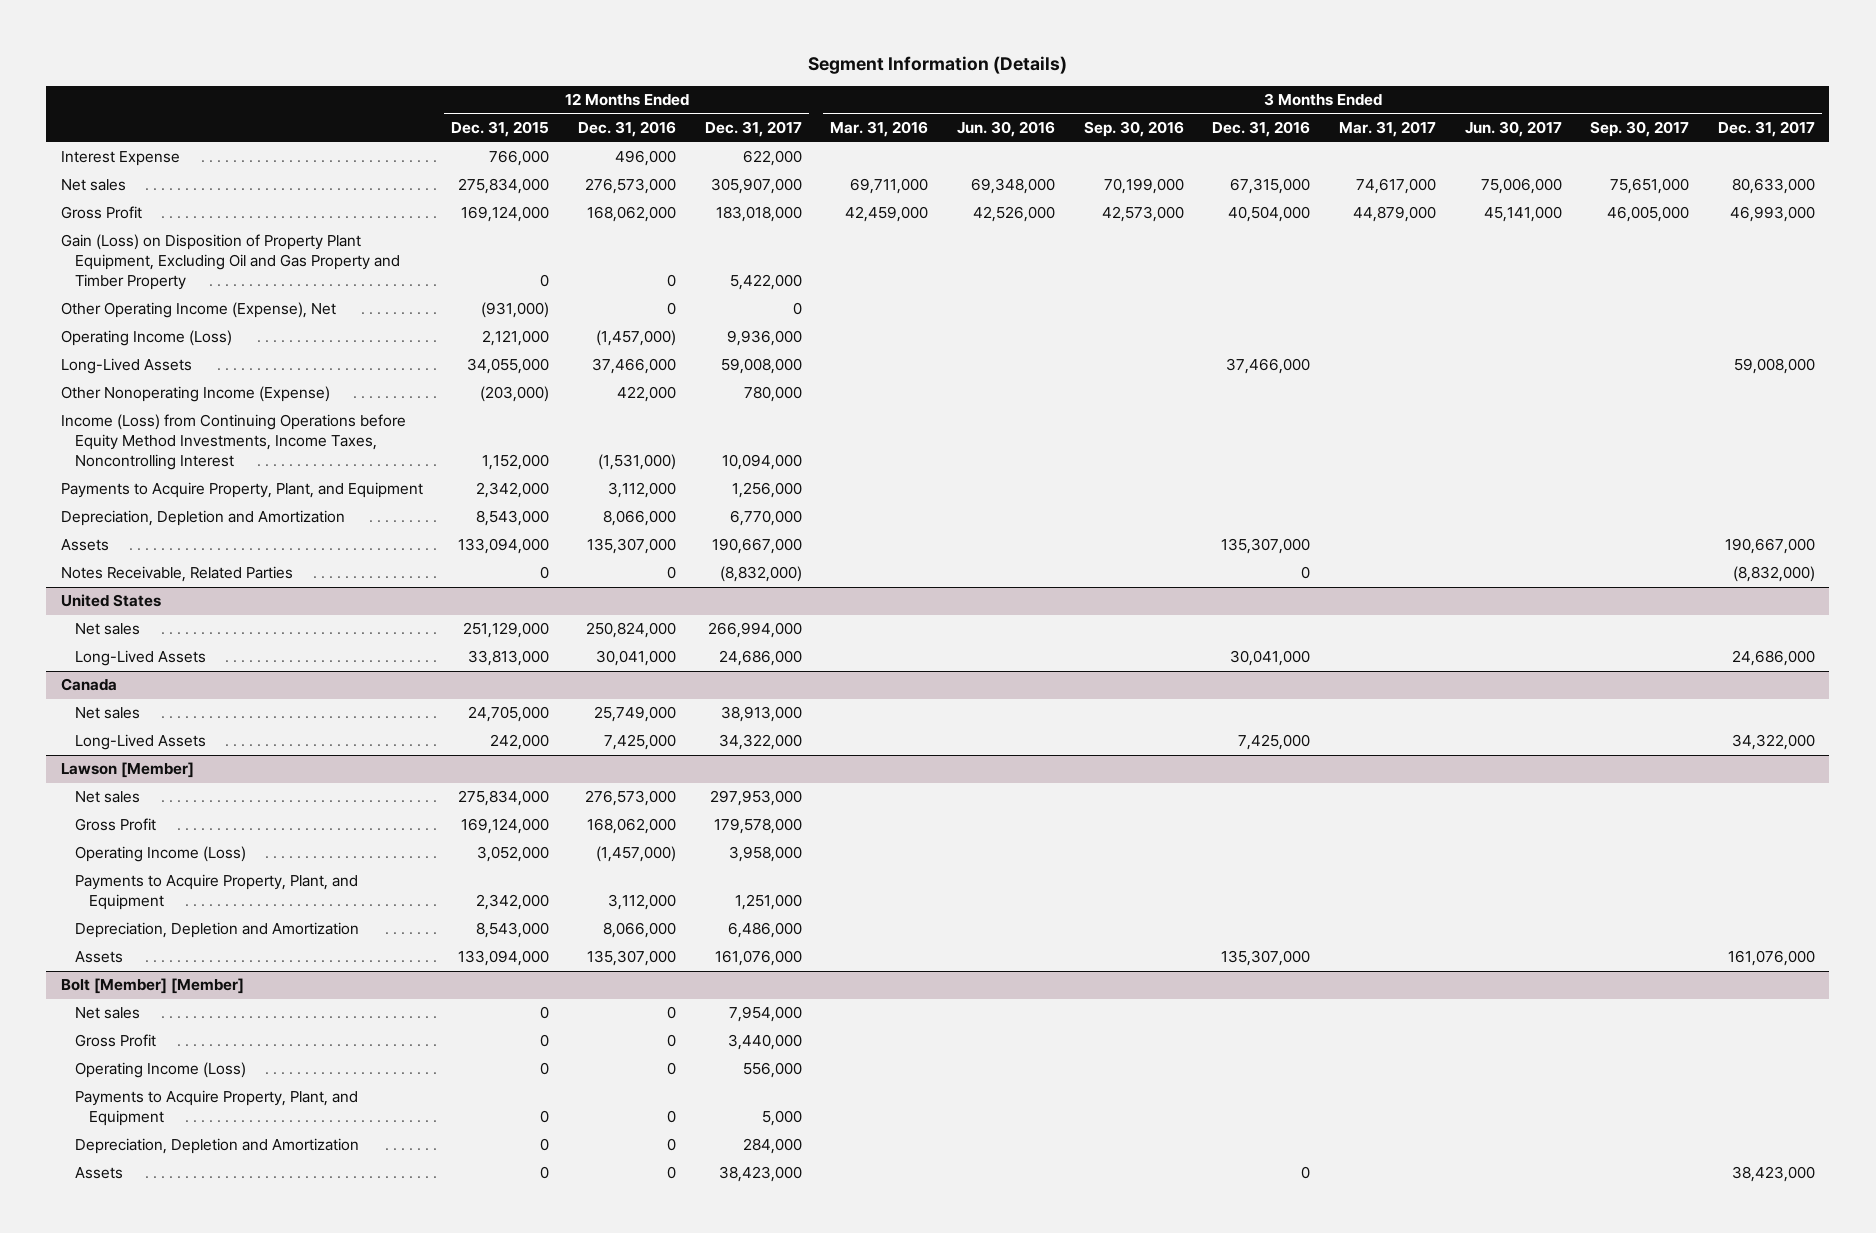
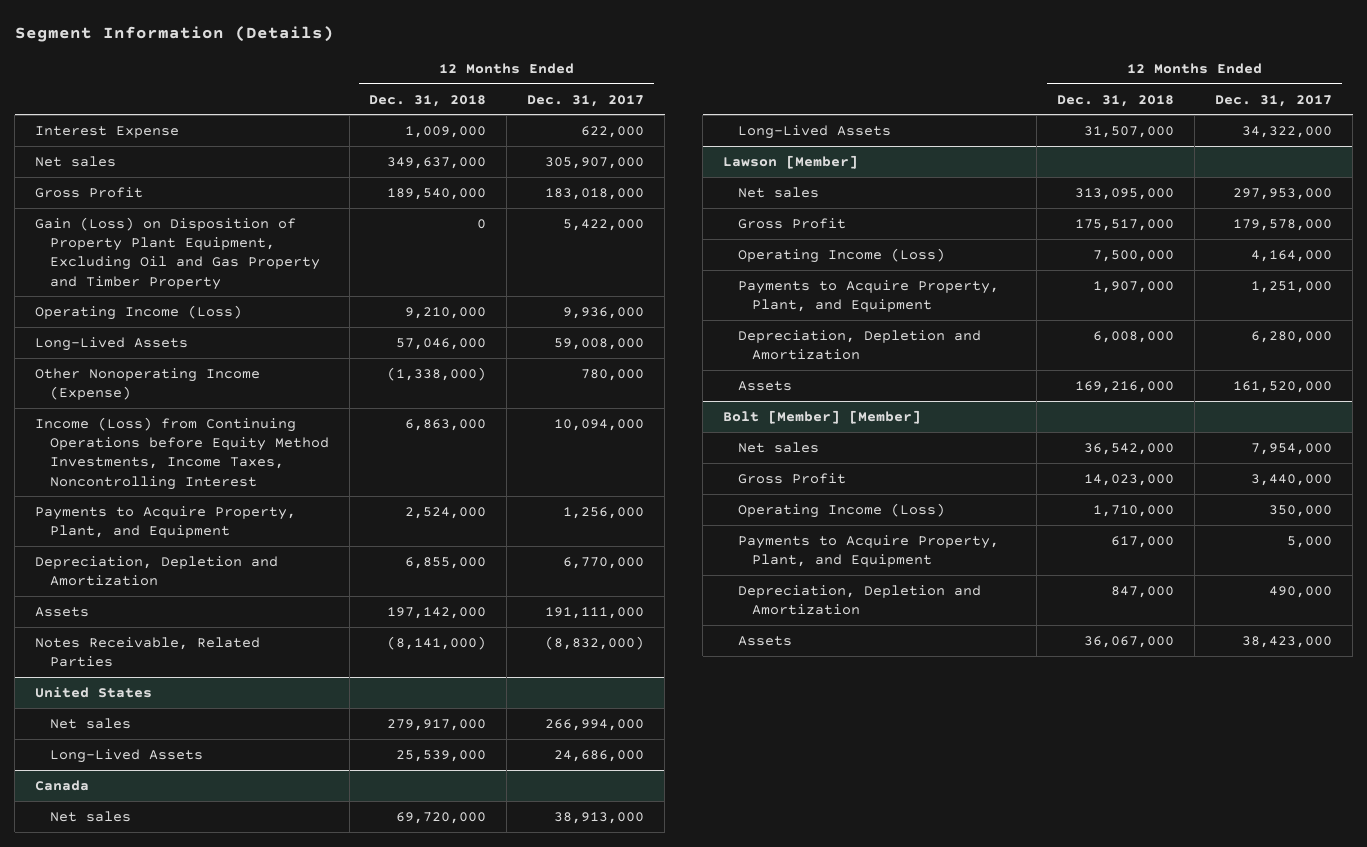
- | 12 Months Ended Dec. 31, 2015 | 12 Months Ended Dec. 31, 2016 | 12 Months Ended Dec. 31, 2017 | 3 Months Ended Mar. 31, 2016 | 3 Months Ended Jun. 30, 2016 | 3 Months Ended Sep. 30, 2016 | 3 Months Ended Dec. 31, 2016 | 3 Months Ended Mar. 31, 2017 | 3 Months Ended Jun. 30, 2017 | 3 Months Ended Sep. 30, 2017 | 3 Months Ended Dec. 31, 2017
+ | 12 Months Ended Dec. 31, 2018 | 12 Months Ended Dec. 31, 2017
- Other Operating Income (Expense), Net | (931,000) | 0 | 0 | | | | | | | |
- Assets | 133,094,000 | 135,307,000 | 190,667,000 | | | | 135,307,000 | | | | 190,667,000
+ Assets | 197,142,000 | 191,111,000
@ Lawson [Member]
- Operating Income (Loss) | 3,052,000 | (1,457,000) | 3,958,000 | | | | | | | |
+ Operating Income (Loss) | 7,500,000 | 4,164,000
- Depreciation, Depletion and Amortization | 8,543,000 | 8,066,000 | 6,486,000 | | | | | | | |
- Assets | 133,094,000 | 135,307,000 | 161,076,000 | | | | 135,307,000 | | | | 161,076,000
+ Depreciation, Depletion and Amortization | 6,008,000 | 6,280,000
+ Assets | 169,216,000 | 161,520,000
@ Bolt [Member] [Member]
- Operating Income (Loss) | 0 | 0 | 556,000 | | | | | | | |
+ Operating Income (Loss) | 1,710,000 | 350,000
- Depreciation, Depletion and Amortization | 0 | 0 | 284,000 | | | | | | | |
+ Depreciation, Depletion and Amortization | 847,000 | 490,000

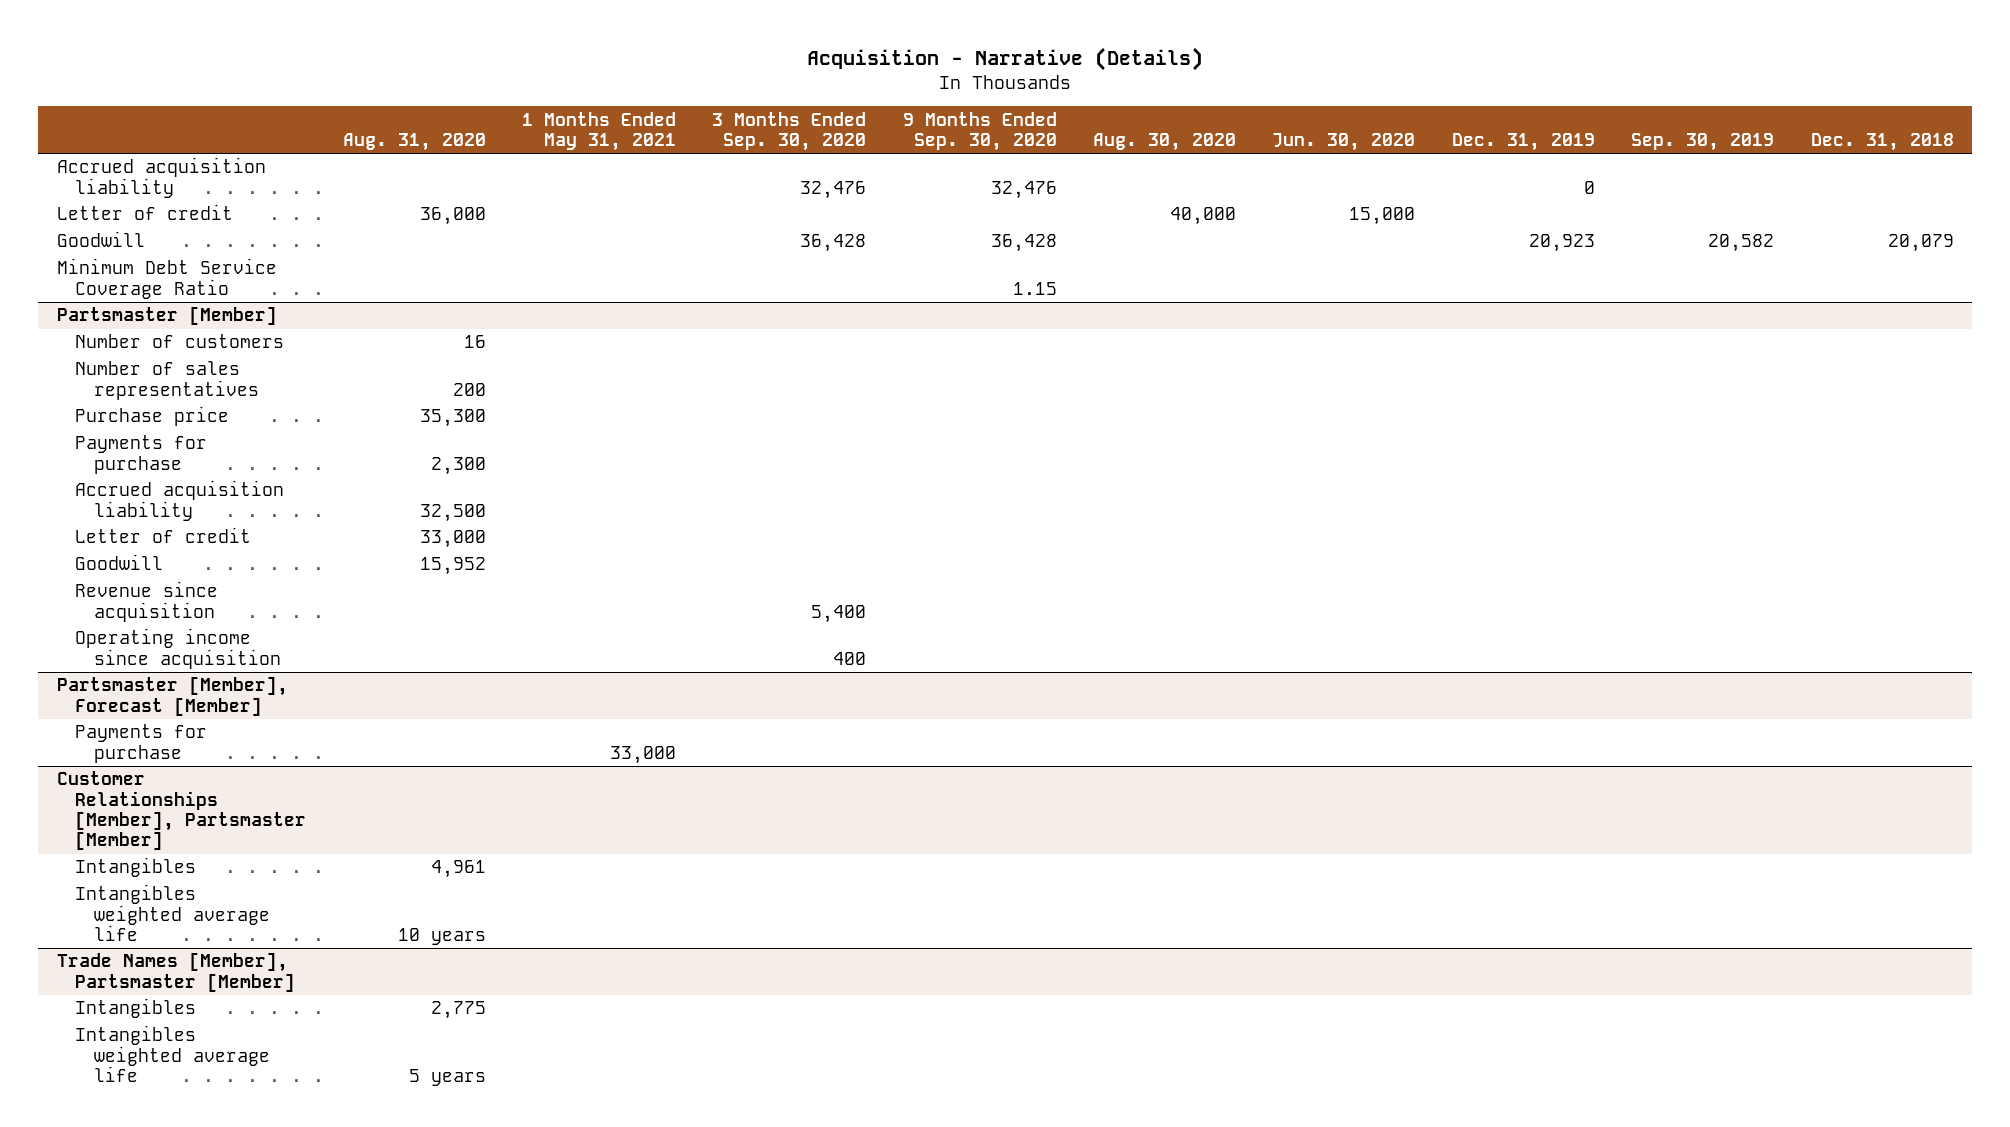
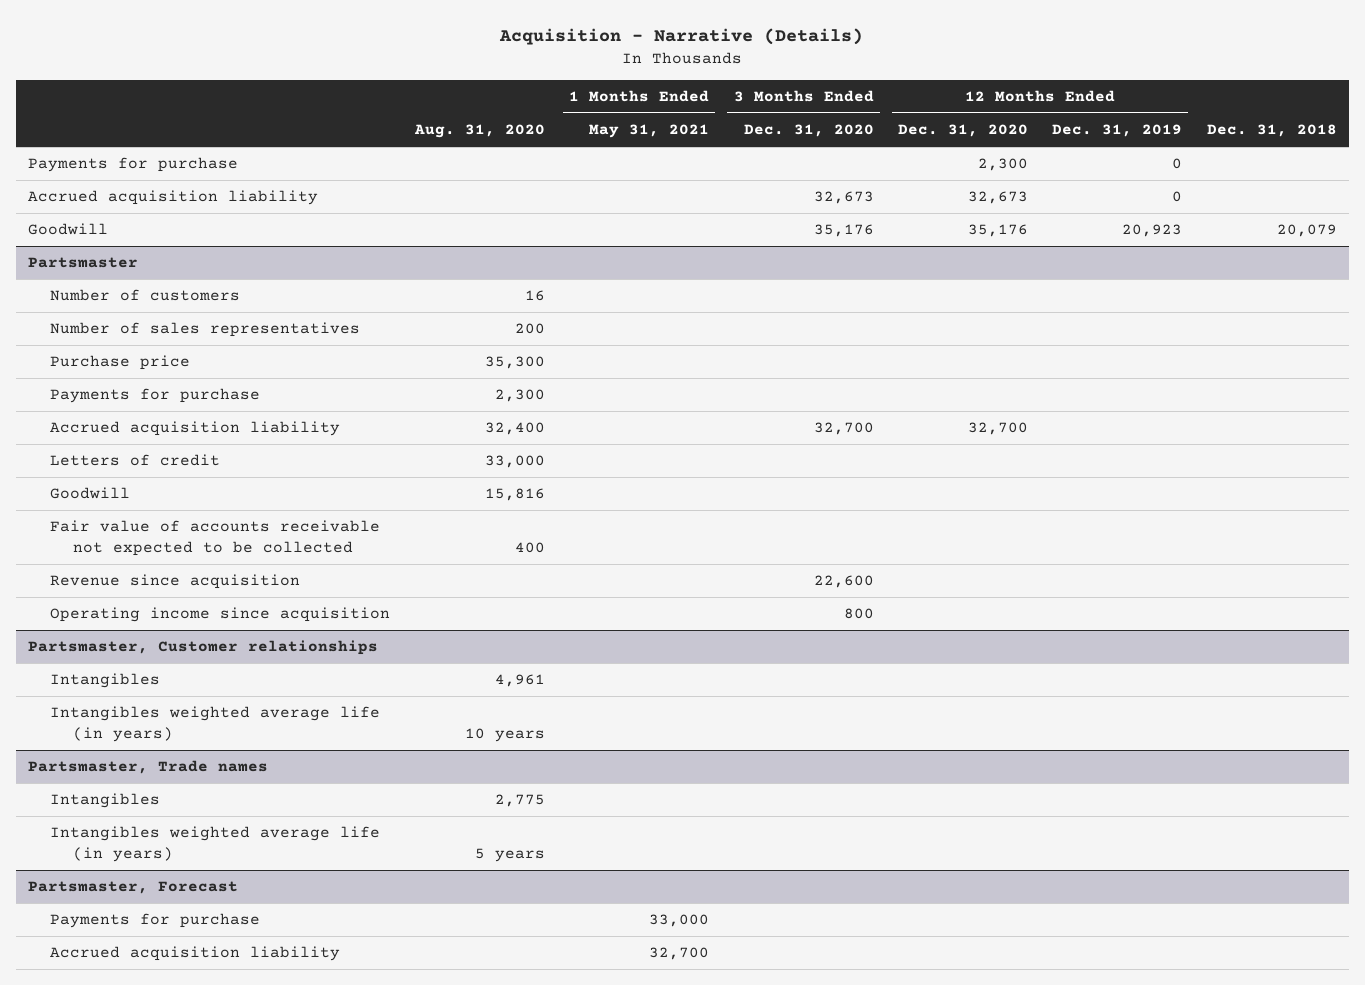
- | Aug. 31, 2020 | 1 Months Ended May 31, 2021 | 3 Months Ended Sep. 30, 2020 | 9 Months Ended Sep. 30, 2020 | Aug. 30, 2020 | Jun. 30, 2020 | Dec. 31, 2019 | Sep. 30, 2019 | Dec. 31, 2018
+ | Aug. 31, 2020 | 1 Months Ended May 31, 2021 | 3 Months Ended Dec. 31, 2020 | 12 Months Ended Dec. 31, 2020 | 12 Months Ended Dec. 31, 2019 | Dec. 31, 2018
+ Payments for purchase | | | | 2,300 | 0 |
- Letter of credit | 36,000 | | | | 40,000 | 15,000 | | |
- Minimum Debt Service Coverage Ratio | | | | 1.15 | | | | |
- Partsmaster [Member]
+ Partsmaster
- Accrued acquisition liability | 32,500 | | | | | | | |
- Letter of credit | 33,000 | | | | | | | |
- Goodwill | 15,952 | | | | | | | |
+ Accrued acquisition liability | 32,400 | | 32,700 | 32,700 | |
+ Letters of credit | 33,000 | | | | |
+ Goodwill | 15,816 | | | | |
+ Fair value of accounts receivable not expected to be collected | 400 | | | | |
- Partsmaster [Member], Forecast [Member]
- Payments for purchase | | 33,000 | | | | | | |
- Customer Relationships [Member], Partsmaster [Member]
+ Partsmaster, Customer relationships
- Intangibles weighted average life | 10 years | | | | | | | |
- Trade Names [Member], Partsmaster [Member]
+ Intangibles weighted average life (in years) | 10 years | | | | |
+ Partsmaster, Trade names
- Intangibles weighted average life | 5 years | | | | | | | |
+ Intangibles weighted average life (in years) | 5 years | | | | |
+ Partsmaster, Forecast
+ Payments for purchase | | 33,000 | | | |
+ Accrued acquisition liability | | 32,700 | | | |

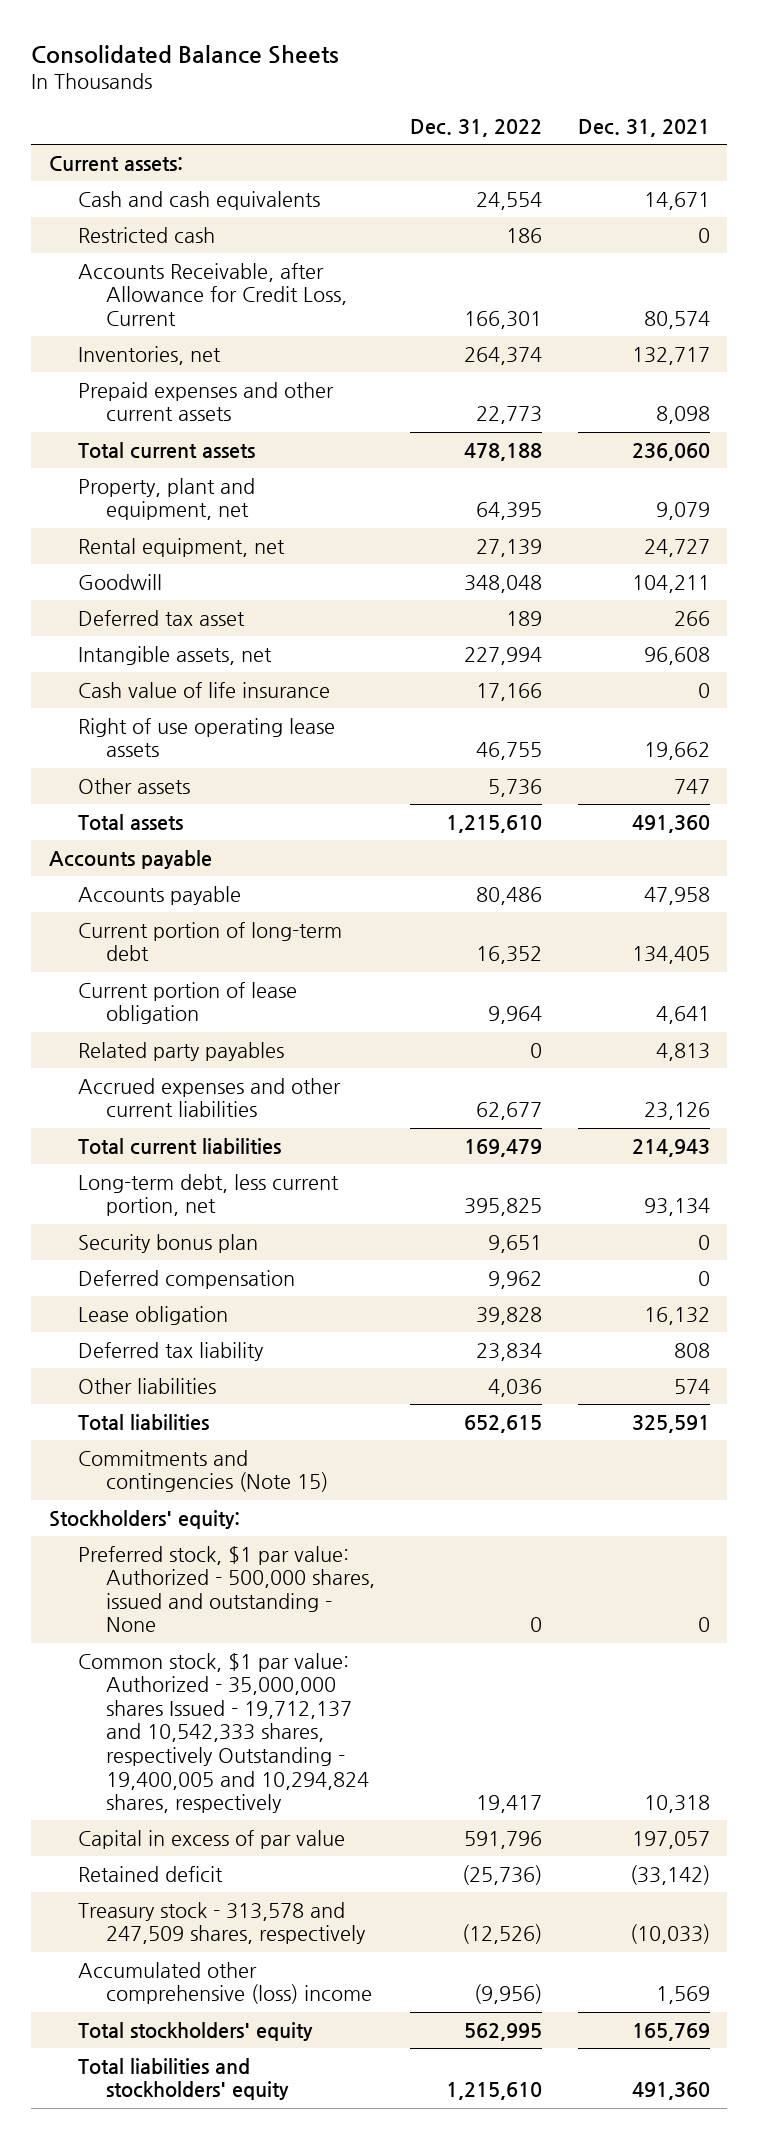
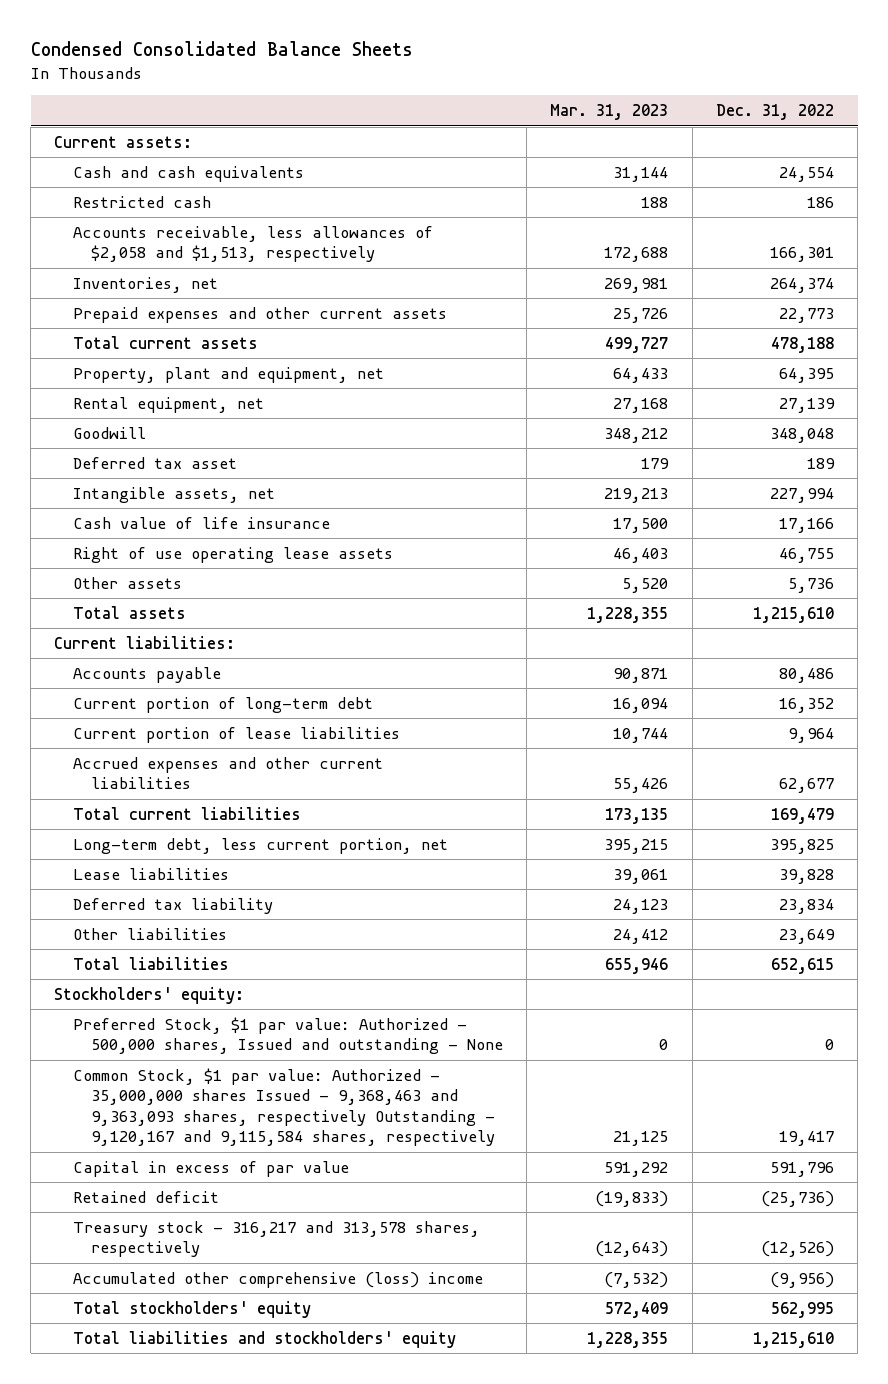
- Consolidated Balance Sheets
+ Condensed Consolidated Balance Sheets
- | Dec. 31, 2022 | Dec. 31, 2021
+ | Mar. 31, 2023 | Dec. 31, 2022
- Accounts Receivable, after Allowance for Credit Loss, Current | 166,301 | 80,574
+ Accounts receivable, less allowances of $2,058 and $1,513, respectively | 172,688 | 166,301
- Accounts payable
+ Current liabilities:
- Current portion of lease obligation | 9,964 | 4,641
- Related party payables | 0 | 4,813
+ Current portion of lease liabilities | 10,744 | 9,964
- Security bonus plan | 9,651 | 0
- Deferred compensation | 9,962 | 0
- Lease obligation | 39,828 | 16,132
+ Lease liabilities | 39,061 | 39,828
- Other liabilities | 4,036 | 574
+ Other liabilities | 24,412 | 23,649
- Commitments and contingencies (Note 15)
- Preferred stock, $1 par value: Authorized - 500,000 shares, issued and outstanding - None | 0 | 0
- Common stock, $1 par value: Authorized - 35,000,000 shares Issued - 19,712,137 and 10,542,333 shares, respectively Outstanding - 19,400,005 and 10,294,824 shares, respectively | 19,417 | 10,318
+ Preferred Stock, $1 par value: Authorized - 500,000 shares, Issued and outstanding - None | 0 | 0
+ Common Stock, $1 par value: Authorized - 35,000,000 shares Issued - 9,368,463 and 9,363,093 shares, respectively Outstanding - 9,120,167 and 9,115,584 shares, respectively | 21,125 | 19,417
- Treasury stock - 313,578 and 247,509 shares, respectively | (12,526) | (10,033)
+ Treasury stock - 316,217 and 313,578 shares, respectively | (12,643) | (12,526)

